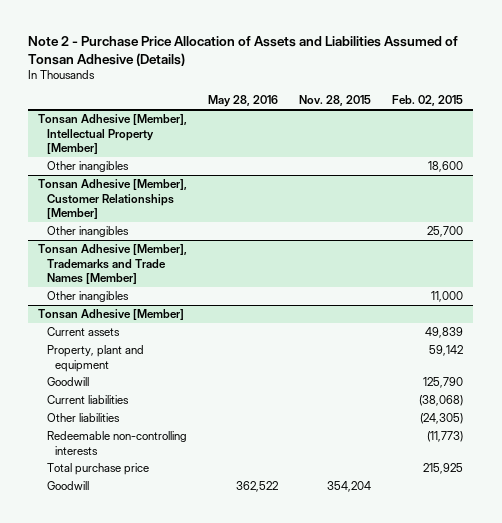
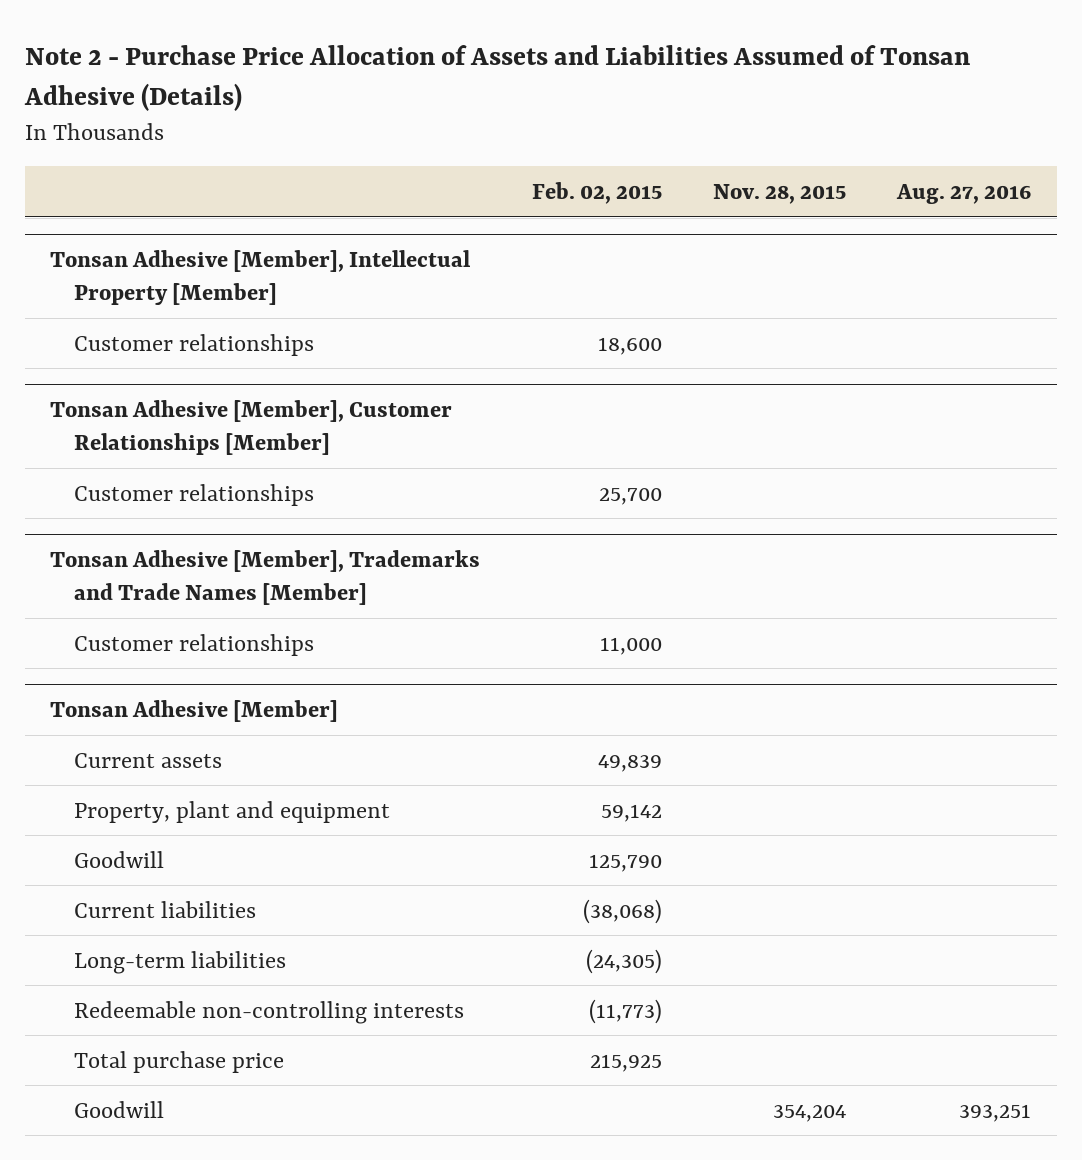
- | May 28, 2016 | Nov. 28, 2015 | Feb. 02, 2015
+ | Feb. 02, 2015 | Nov. 28, 2015 | Aug. 27, 2016
@ Tonsan Adhesive [Member], Intellectual Property [Member]
- Other inangibles | | | 18,600
+ Customer relationships | 18,600 | |
@ Tonsan Adhesive [Member], Customer Relationships [Member]
- Other inangibles | | | 25,700
+ Customer relationships | 25,700 | |
@ Tonsan Adhesive [Member], Trademarks and Trade Names [Member]
- Other inangibles | | | 11,000
+ Customer relationships | 11,000 | |
@ Tonsan Adhesive [Member]
- Other liabilities | | | (24,305)
+ Long-term liabilities | (24,305) | |

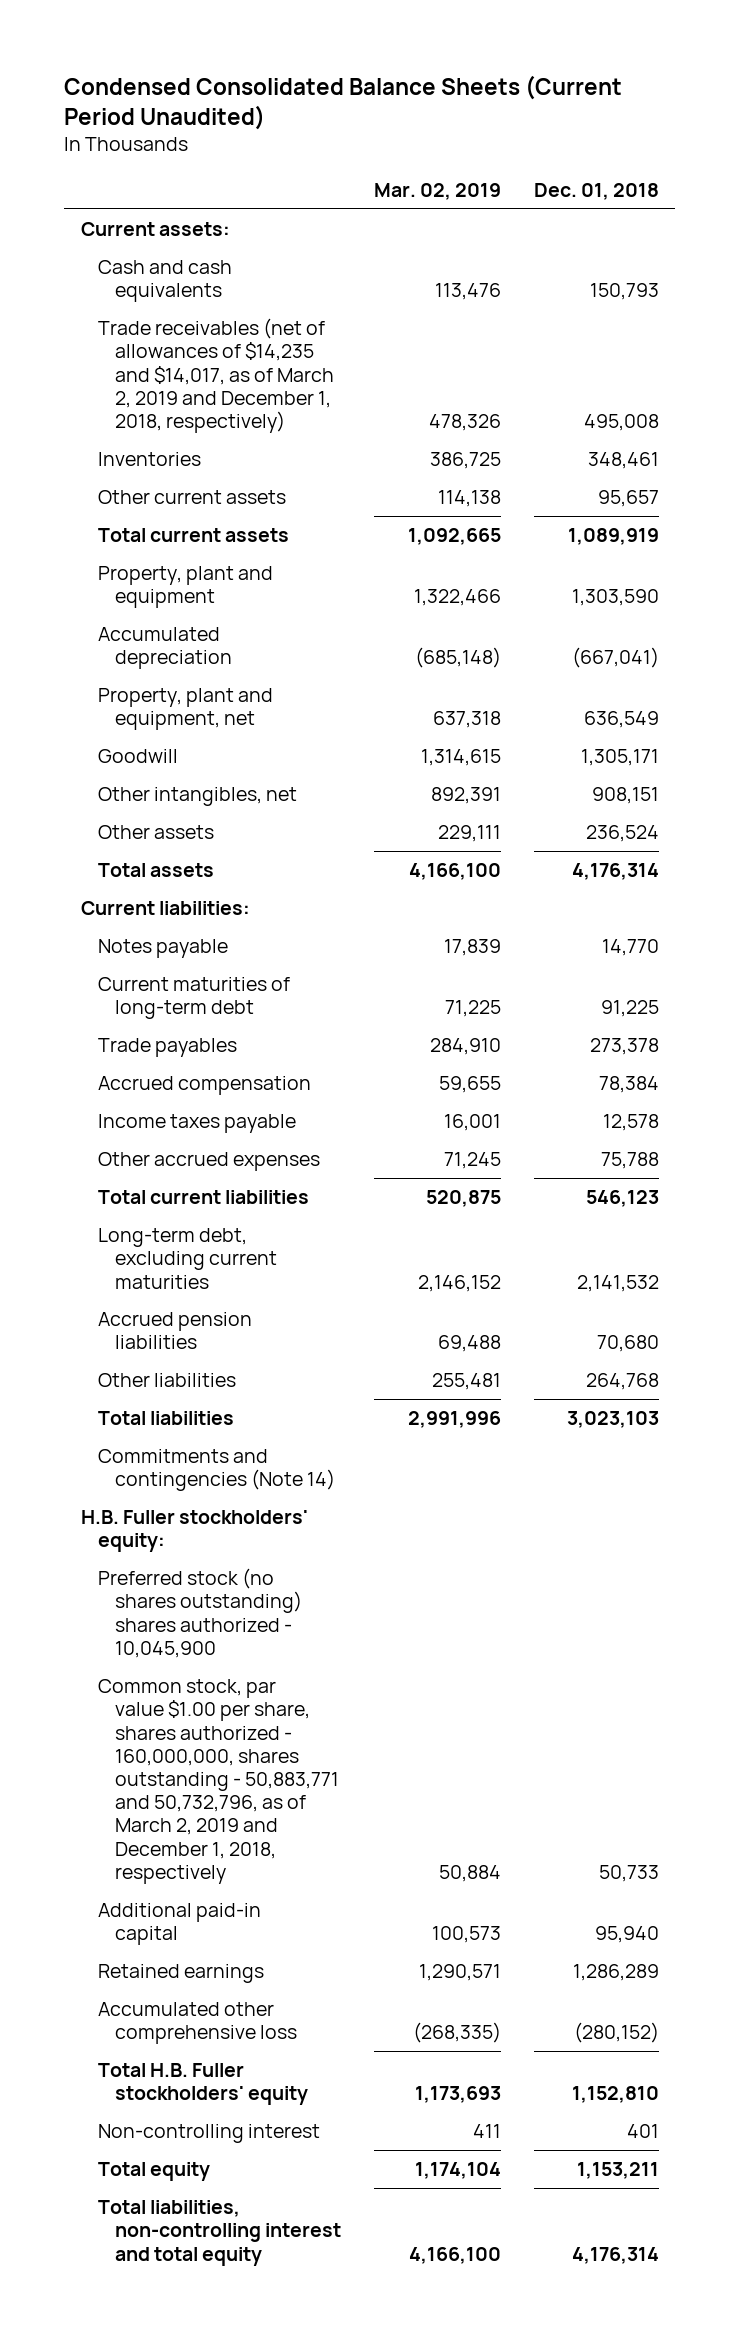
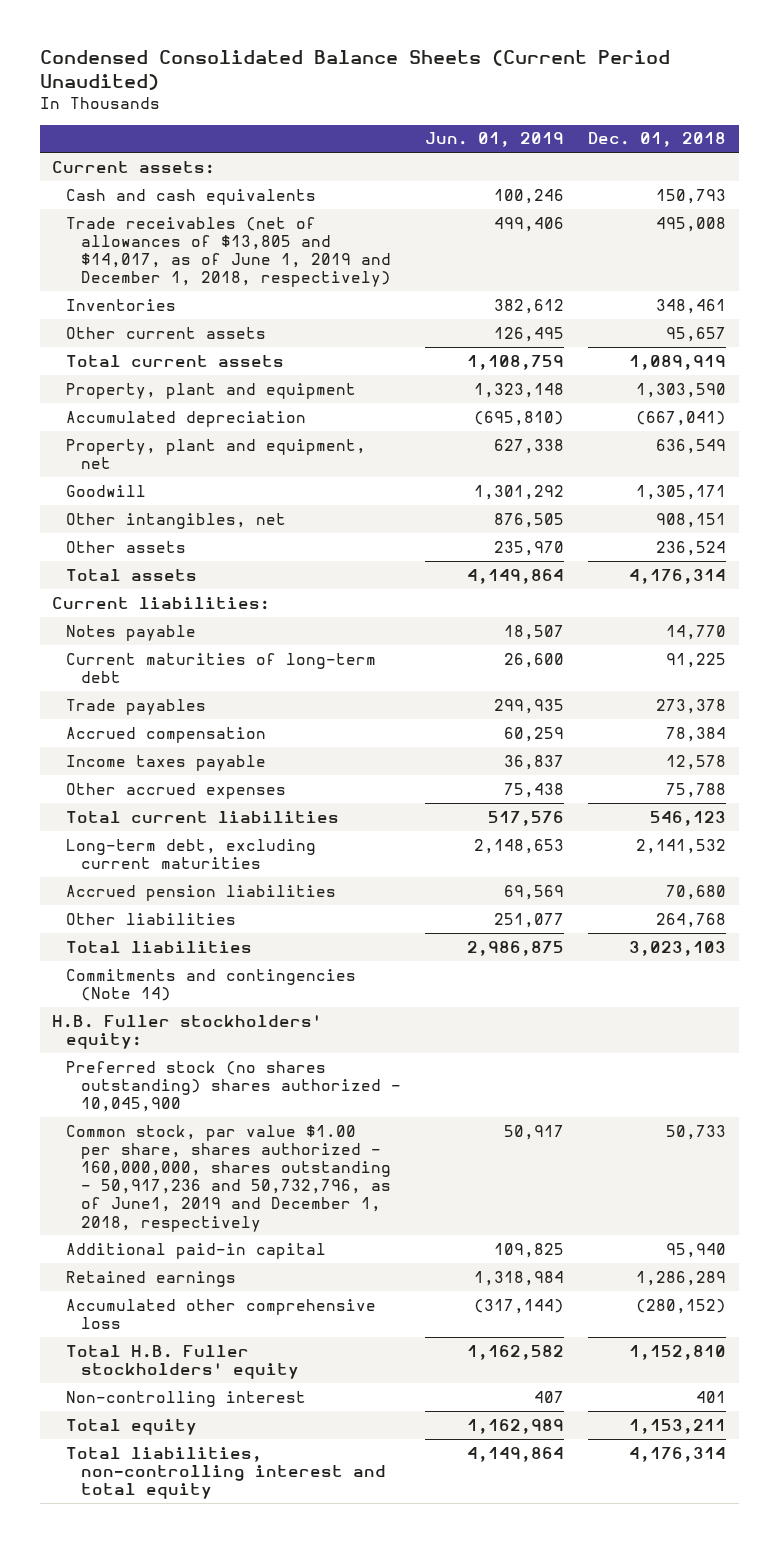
- | Mar. 02, 2019 | Dec. 01, 2018
+ | Jun. 01, 2019 | Dec. 01, 2018
- Trade receivables (net of allowances of $14,235 and $14,017, as of March 2, 2019 and December 1, 2018, respectively) | 478,326 | 495,008
+ Trade receivables (net of allowances of $13,805 and $14,017, as of June 1, 2019 and December 1, 2018, respectively) | 499,406 | 495,008
- Common stock, par value $1.00 per share, shares authorized - 160,000,000, shares outstanding - 50,883,771 and 50,732,796, as of March 2, 2019 and December 1, 2018, respectively | 50,884 | 50,733
+ Common stock, par value $1.00 per share, shares authorized - 160,000,000, shares outstanding - 50,917,236 and 50,732,796, as of June1, 2019 and December 1, 2018, respectively | 50,917 | 50,733

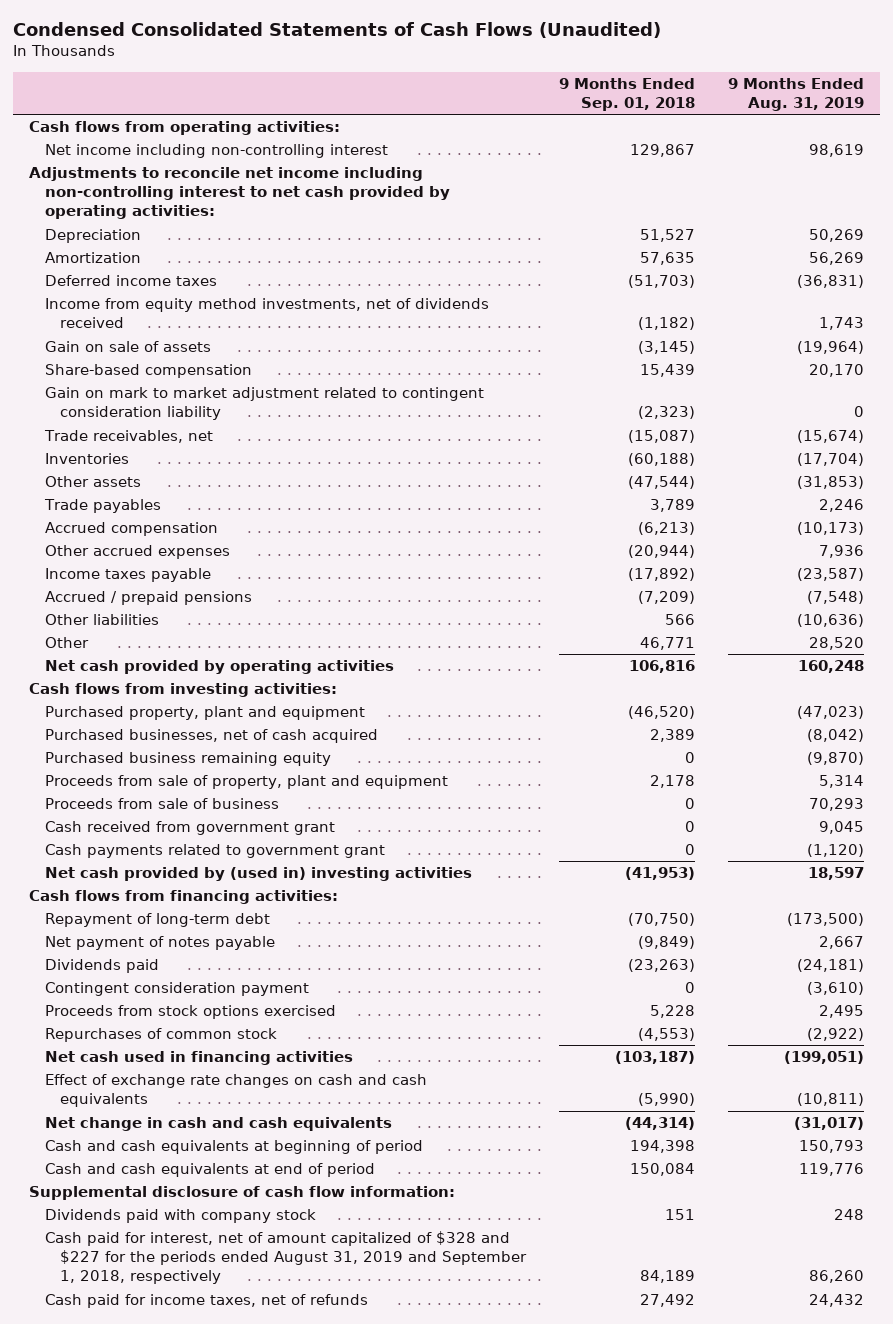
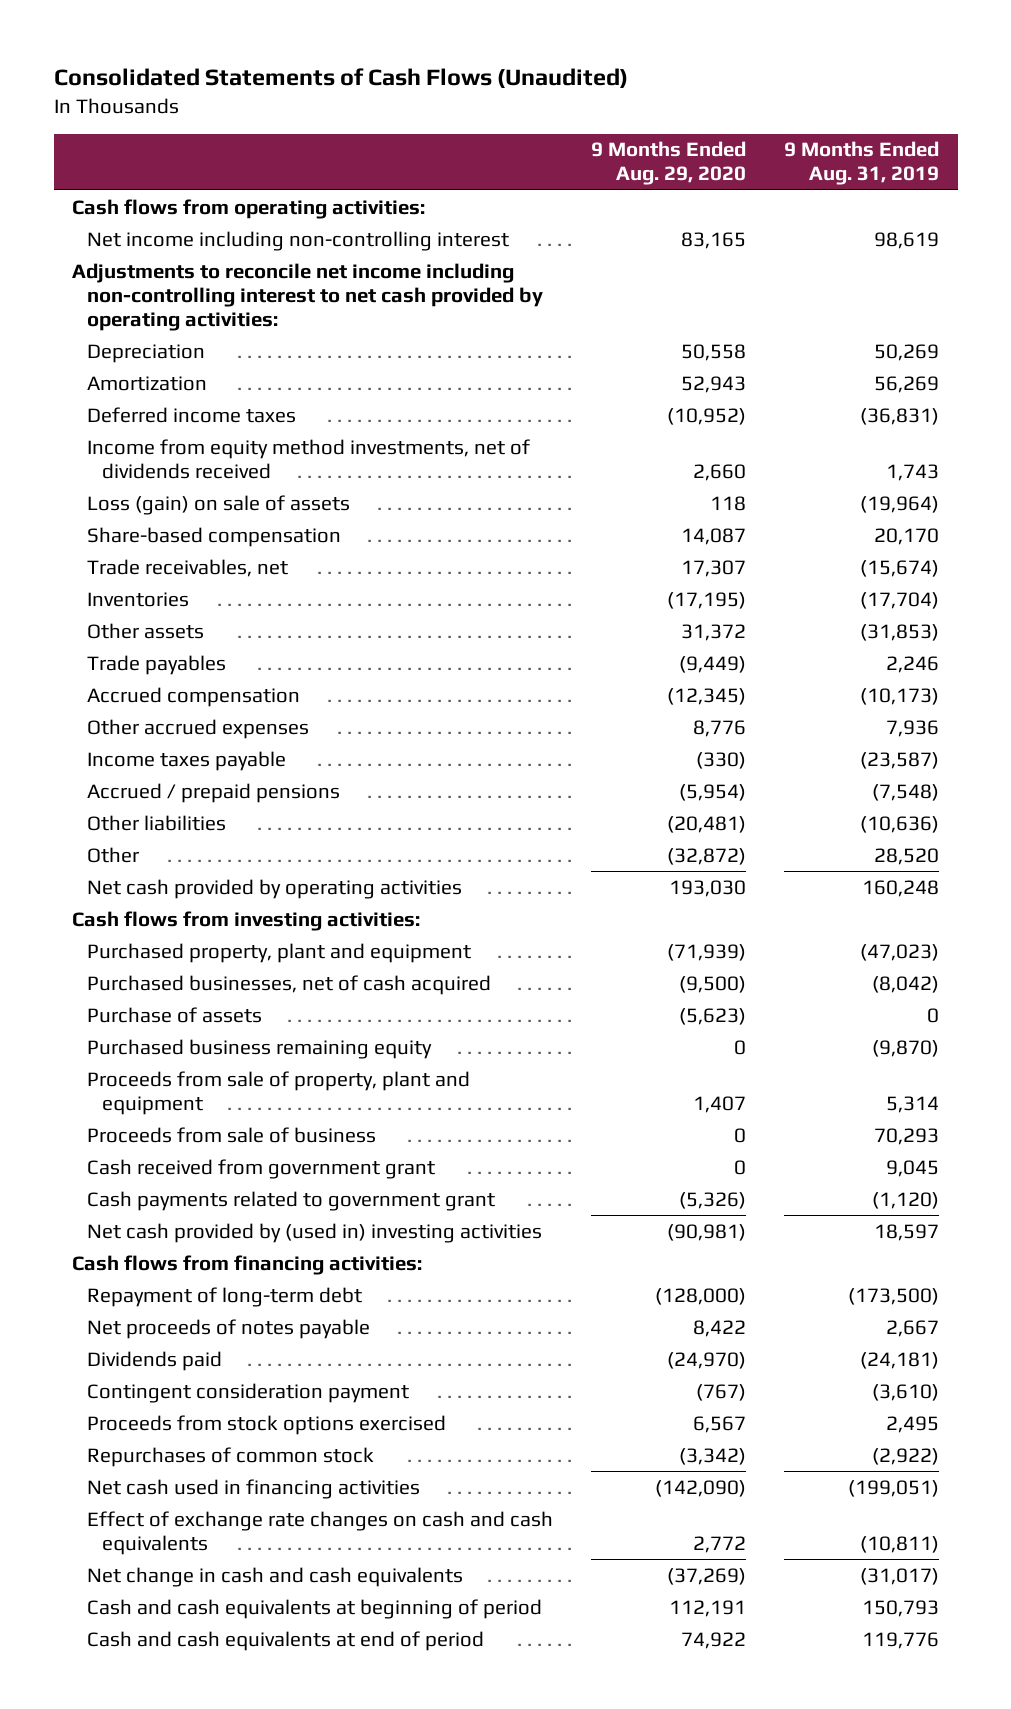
- Condensed Consolidated Statements of Cash Flows (Unaudited)
+ Consolidated Statements of Cash Flows (Unaudited)
- | 9 Months Ended Sep. 01, 2018 | 9 Months Ended Aug. 31, 2019
+ | 9 Months Ended Aug. 29, 2020 | 9 Months Ended Aug. 31, 2019
- Gain on sale of assets | (3,145) | (19,964)
+ Loss (gain) on sale of assets | 118 | (19,964)
- Gain on mark to market adjustment related to contingent consideration liability | (2,323) | 0
+ Purchase of assets | (5,623) | 0
- Net payment of notes payable | (9,849) | 2,667
+ Net proceeds of notes payable | 8,422 | 2,667
- Supplemental disclosure of cash flow information:
- Dividends paid with company stock | 151 | 248
- Cash paid for interest, net of amount capitalized of $328 and $227 for the periods ended August 31, 2019 and September 1, 2018, respectively | 84,189 | 86,260
- Cash paid for income taxes, net of refunds | 27,492 | 24,432

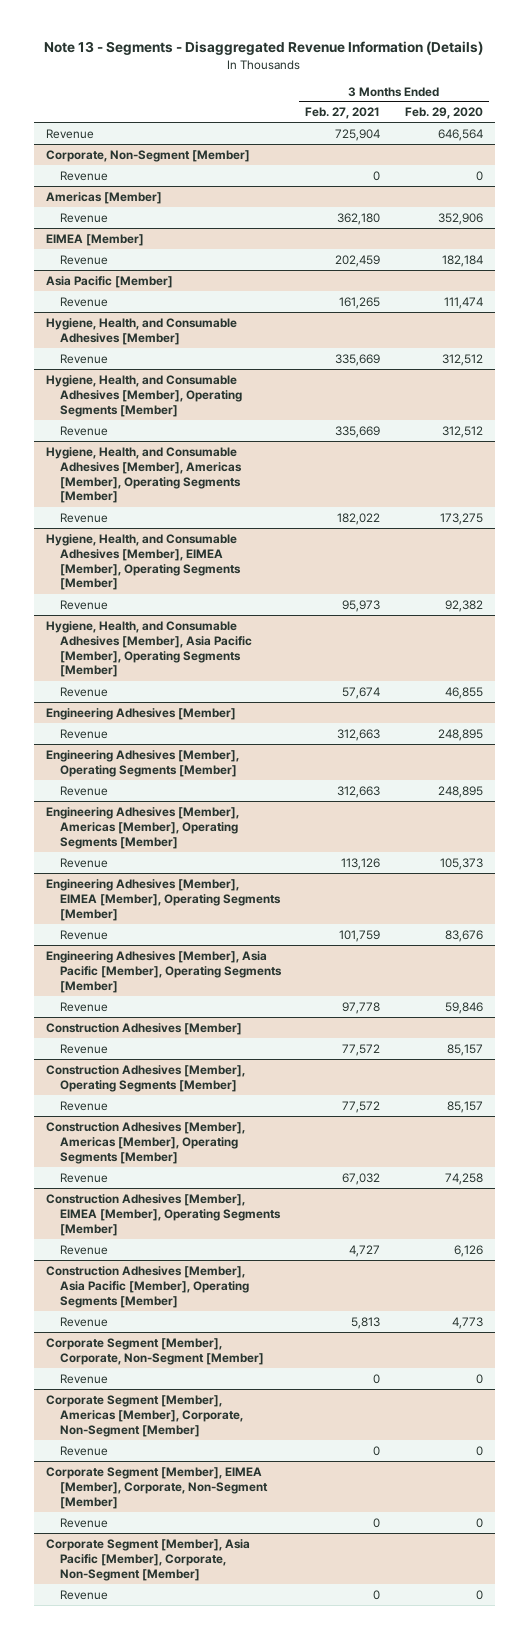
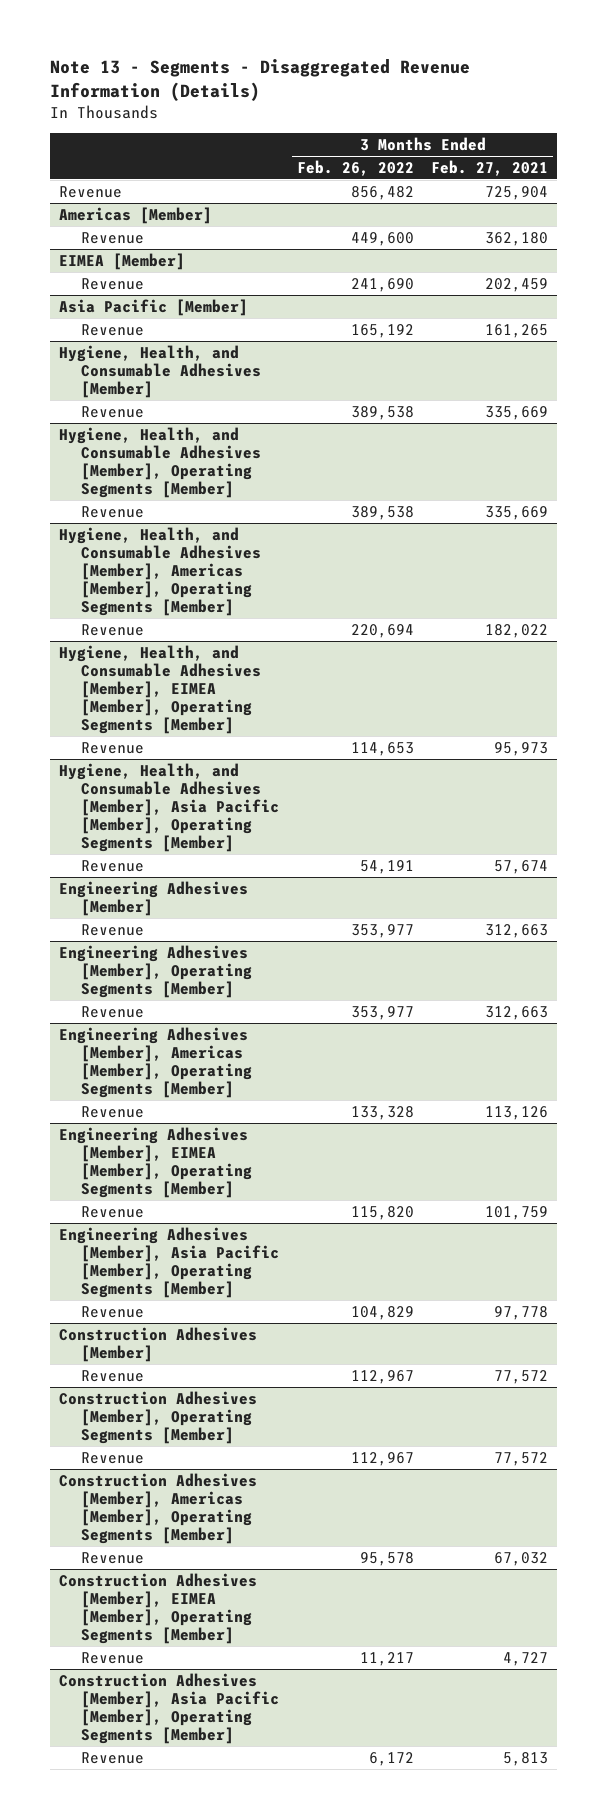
- | 3 Months Ended Feb. 27, 2021 | 3 Months Ended Feb. 29, 2020
+ | 3 Months Ended Feb. 26, 2022 | 3 Months Ended Feb. 27, 2021
- Corporate, Non-Segment [Member]
- Revenue | 0 | 0
- Corporate Segment [Member], Corporate, Non-Segment [Member]
- Revenue | 0 | 0
- Corporate Segment [Member], Americas [Member], Corporate, Non-Segment [Member]
- Revenue | 0 | 0
- Corporate Segment [Member], EIMEA [Member], Corporate, Non-Segment [Member]
- Revenue | 0 | 0
- Corporate Segment [Member], Asia Pacific [Member], Corporate, Non-Segment [Member]
- Revenue | 0 | 0

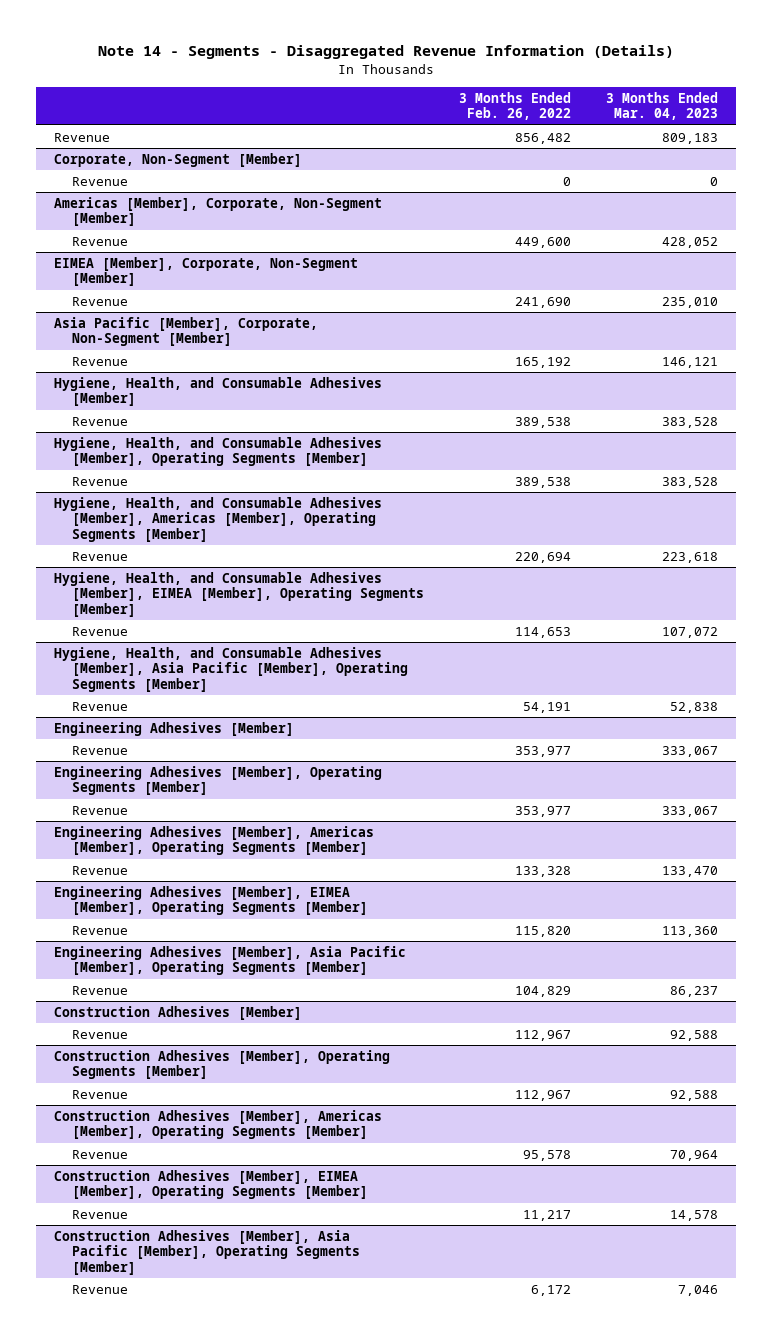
- Note 13 - Segments - Disaggregated Revenue Information (Details)
+ Note 14 - Segments - Disaggregated Revenue Information (Details)
- | 3 Months Ended Feb. 26, 2022 | 3 Months Ended Feb. 27, 2021
+ | 3 Months Ended Feb. 26, 2022 | 3 Months Ended Mar. 04, 2023
- Americas [Member]
+ Corporate, Non-Segment [Member]
+ Revenue | 0 | 0
+ Americas [Member], Corporate, Non-Segment [Member]
- EIMEA [Member]
+ EIMEA [Member], Corporate, Non-Segment [Member]
- Asia Pacific [Member]
+ Asia Pacific [Member], Corporate, Non-Segment [Member]

